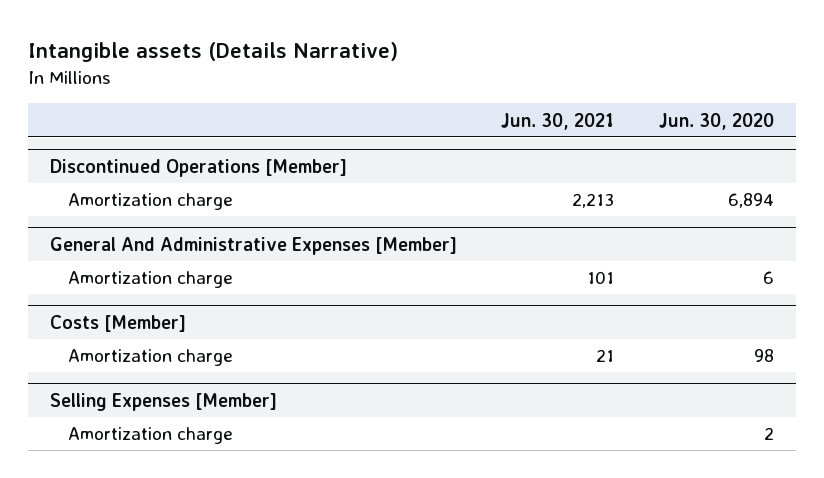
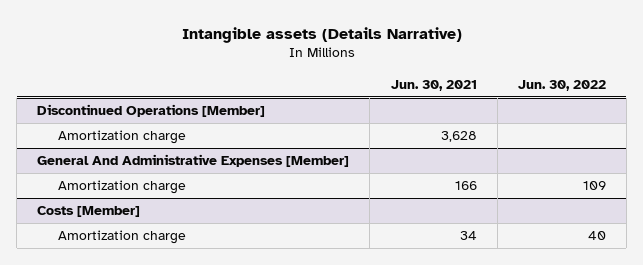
- | Jun. 30, 2021 | Jun. 30, 2020
+ | Jun. 30, 2021 | Jun. 30, 2022
@ Discontinued Operations [Member]
- Amortization charge | 2,213 | 6,894
+ Amortization charge | 3,628 |
@ General And Administrative Expenses [Member]
- Amortization charge | 101 | 6
+ Amortization charge | 166 | 109
@ Costs [Member]
- Amortization charge | 21 | 98
- Selling Expenses [Member]
- Amortization charge | | 2
@ Costs [Member]
+ Amortization charge | 34 | 40

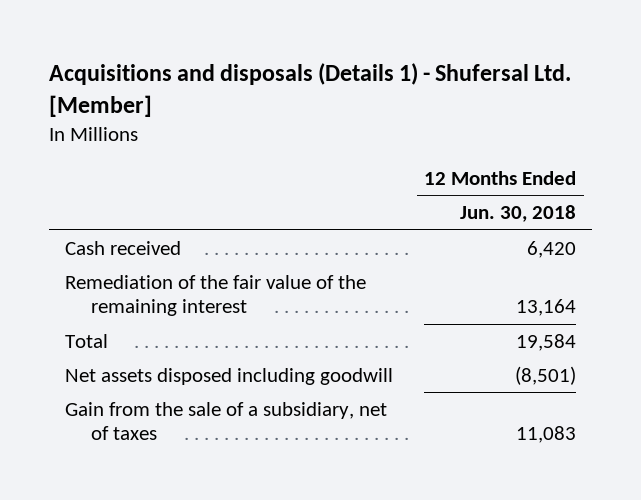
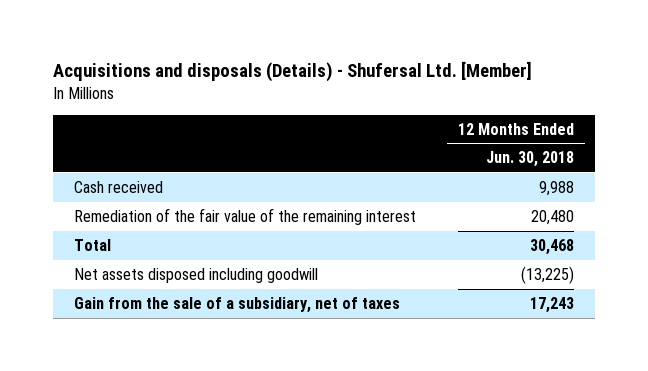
- Acquisitions and disposals (Details 1) - Shufersal Ltd. [Member]
+ Acquisitions and disposals (Details) - Shufersal Ltd. [Member]
- Cash received | 6,420
- Remediation of the fair value of the remaining interest | 13,164
- Total | 19,584
- Net assets disposed including goodwill | (8,501)
- Gain from the sale of a subsidiary, net of taxes | 11,083
+ Cash received | 9,988
+ Remediation of the fair value of the remaining interest | 20,480
+ Total | 30,468
+ Net assets disposed including goodwill | (13,225)
+ Gain from the sale of a subsidiary, net of taxes | 17,243

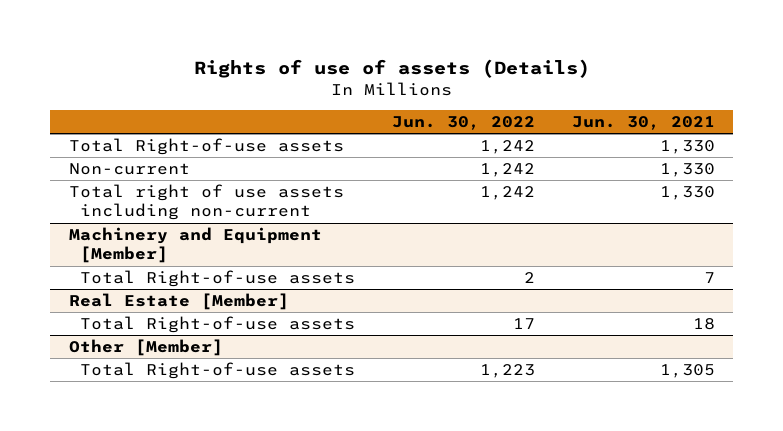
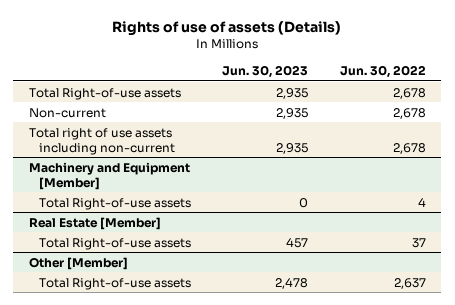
- | Jun. 30, 2022 | Jun. 30, 2021
+ | Jun. 30, 2023 | Jun. 30, 2022
- Total Right-of-use assets | 1,242 | 1,330
- Non-current | 1,242 | 1,330
- Total right of use assets including non-current | 1,242 | 1,330
+ Total Right-of-use assets | 2,935 | 2,678
+ Non-current | 2,935 | 2,678
+ Total right of use assets including non-current | 2,935 | 2,678
@ Machinery and Equipment [Member]
- Total Right-of-use assets | 2 | 7
+ Total Right-of-use assets | 0 | 4
@ Real Estate [Member]
- Total Right-of-use assets | 17 | 18
+ Total Right-of-use assets | 457 | 37
@ Other [Member]
- Total Right-of-use assets | 1,223 | 1,305
+ Total Right-of-use assets | 2,478 | 2,637

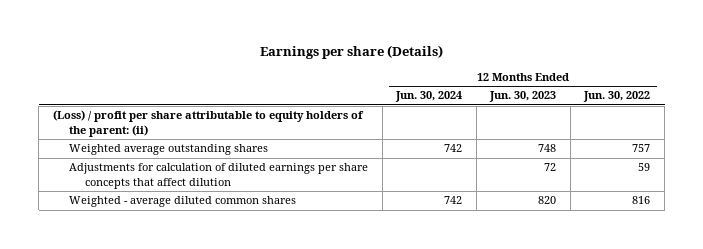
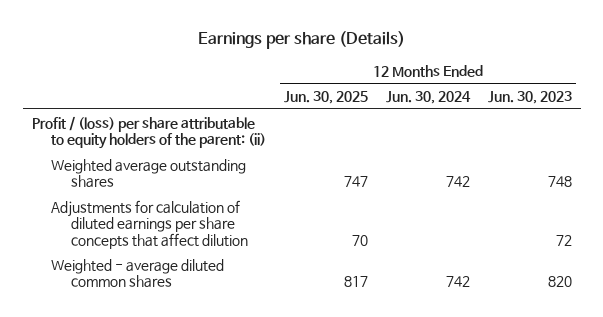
- | 12 Months Ended Jun. 30, 2024 | 12 Months Ended Jun. 30, 2023 | 12 Months Ended Jun. 30, 2022
+ | 12 Months Ended Jun. 30, 2025 | 12 Months Ended Jun. 30, 2024 | 12 Months Ended Jun. 30, 2023
- (Loss) / profit per share attributable to equity holders of the parent: (ii)
+ Profit / (loss) per share attributable to equity holders of the parent: (ii)

